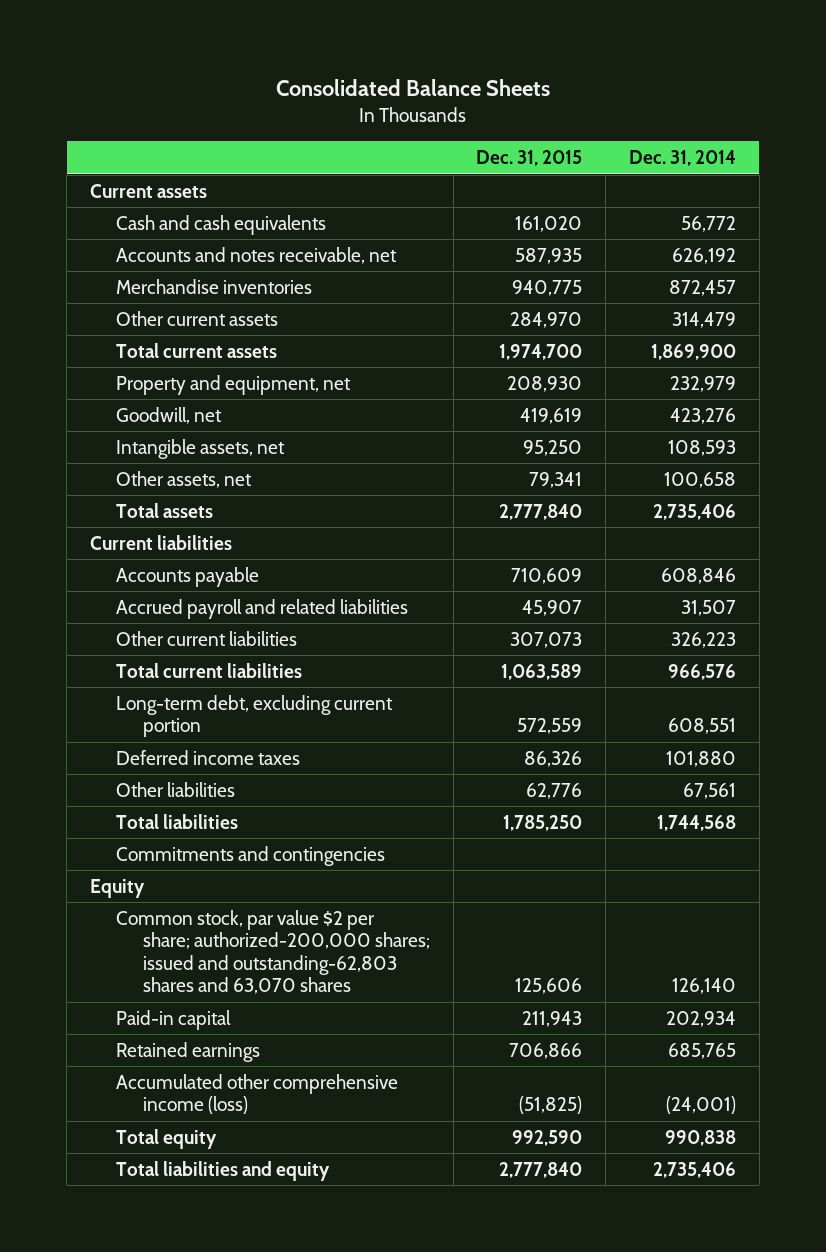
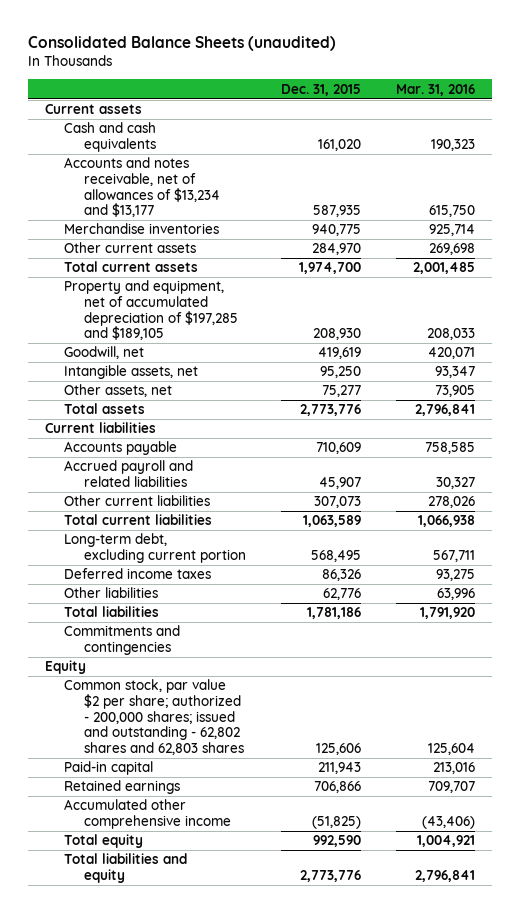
- Consolidated Balance Sheets
+ Consolidated Balance Sheets (unaudited)
- | Dec. 31, 2015 | Dec. 31, 2014
+ | Dec. 31, 2015 | Mar. 31, 2016
- Accounts and notes receivable, net | 587,935 | 626,192
+ Accounts and notes receivable, net of allowances of $13,234 and $13,177 | 587,935 | 615,750
- Property and equipment, net | 208,930 | 232,979
+ Property and equipment, net of accumulated depreciation of $197,285 and $189,105 | 208,930 | 208,033
- Other assets, net | 79,341 | 100,658
- Total assets | 2,777,840 | 2,735,406
+ Other assets, net | 75,277 | 73,905
+ Total assets | 2,773,776 | 2,796,841
- Long-term debt, excluding current portion | 572,559 | 608,551
+ Long-term debt, excluding current portion | 568,495 | 567,711
- Total liabilities | 1,785,250 | 1,744,568
+ Total liabilities | 1,781,186 | 1,791,920
- Common stock, par value $2 per share; authorized-200,000 shares; issued and outstanding-62,803 shares and 63,070 shares | 125,606 | 126,140
+ Common stock, par value $2 per share; authorized - 200,000 shares; issued and outstanding - 62,802 shares and 62,803 shares | 125,606 | 125,604
- Accumulated other comprehensive income (loss) | (51,825) | (24,001)
+ Accumulated other comprehensive income | (51,825) | (43,406)
- Total liabilities and equity | 2,777,840 | 2,735,406
+ Total liabilities and equity | 2,773,776 | 2,796,841

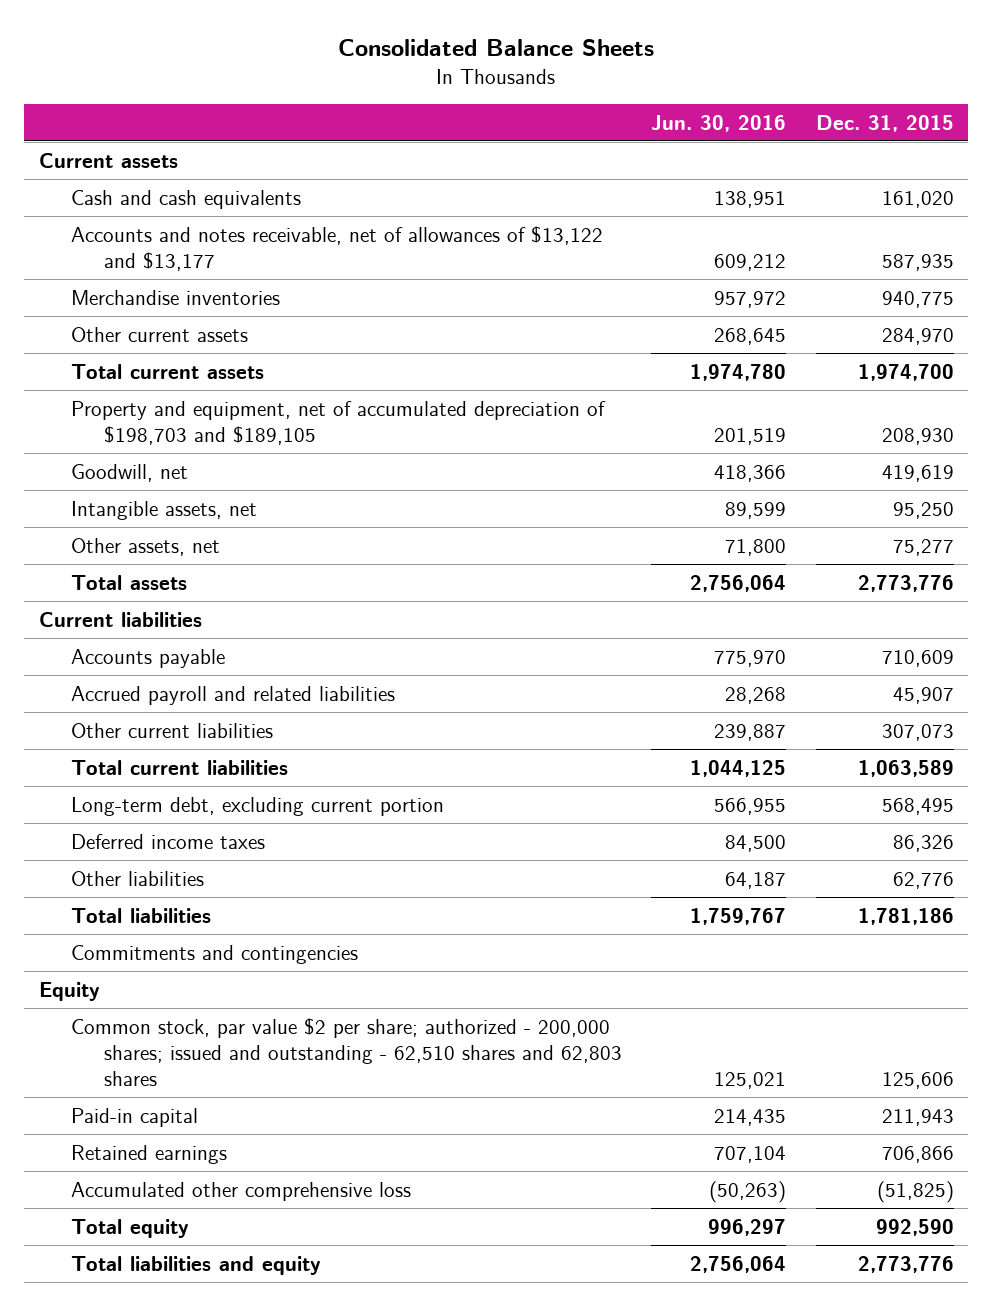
- Consolidated Balance Sheets (unaudited)
+ Consolidated Balance Sheets
- | Dec. 31, 2015 | Mar. 31, 2016
+ | Jun. 30, 2016 | Dec. 31, 2015
- Accounts and notes receivable, net of allowances of $13,234 and $13,177 | 587,935 | 615,750
+ Accounts and notes receivable, net of allowances of $13,122 and $13,177 | 609,212 | 587,935
- Property and equipment, net of accumulated depreciation of $197,285 and $189,105 | 208,930 | 208,033
+ Property and equipment, net of accumulated depreciation of $198,703 and $189,105 | 201,519 | 208,930
- Common stock, par value $2 per share; authorized - 200,000 shares; issued and outstanding - 62,802 shares and 62,803 shares | 125,606 | 125,604
+ Common stock, par value $2 per share; authorized - 200,000 shares; issued and outstanding - 62,510 shares and 62,803 shares | 125,021 | 125,606
- Accumulated other comprehensive income | (51,825) | (43,406)
+ Accumulated other comprehensive loss | (50,263) | (51,825)

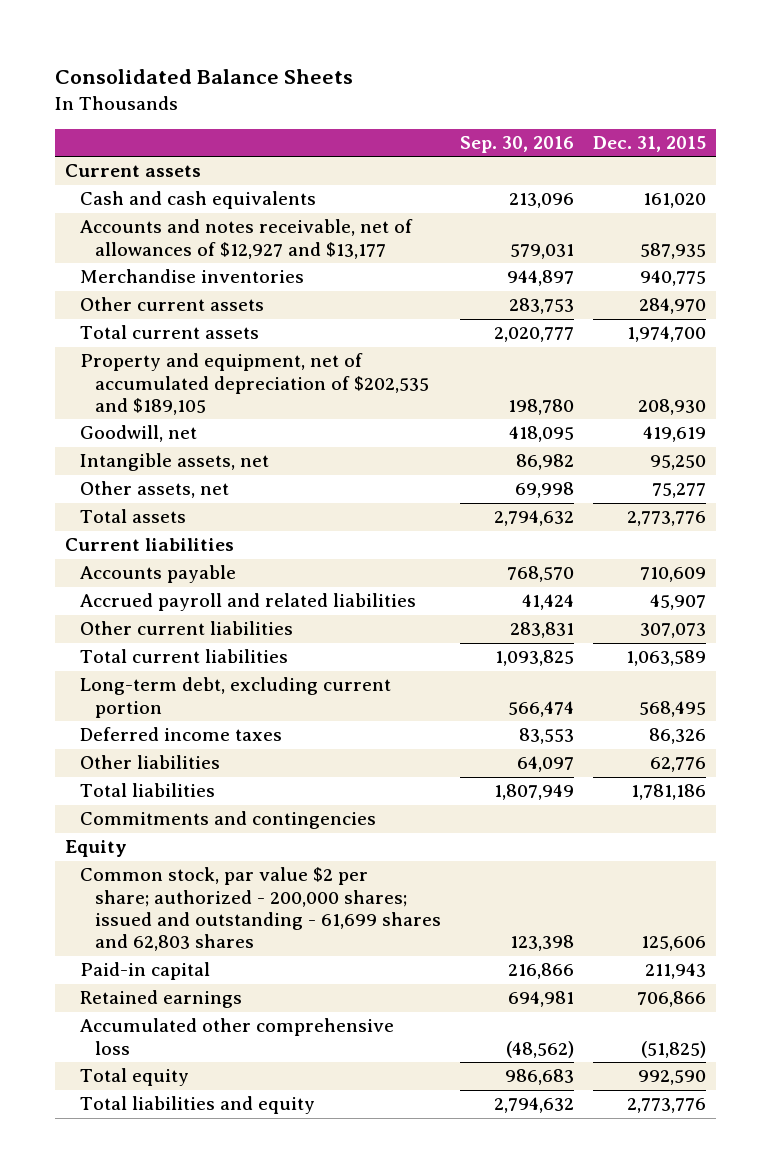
- | Jun. 30, 2016 | Dec. 31, 2015
+ | Sep. 30, 2016 | Dec. 31, 2015
- Accounts and notes receivable, net of allowances of $13,122 and $13,177 | 609,212 | 587,935
+ Accounts and notes receivable, net of allowances of $12,927 and $13,177 | 579,031 | 587,935
- Property and equipment, net of accumulated depreciation of $198,703 and $189,105 | 201,519 | 208,930
+ Property and equipment, net of accumulated depreciation of $202,535 and $189,105 | 198,780 | 208,930
- Common stock, par value $2 per share; authorized - 200,000 shares; issued and outstanding - 62,510 shares and 62,803 shares | 125,021 | 125,606
+ Common stock, par value $2 per share; authorized - 200,000 shares; issued and outstanding - 61,699 shares and 62,803 shares | 123,398 | 125,606

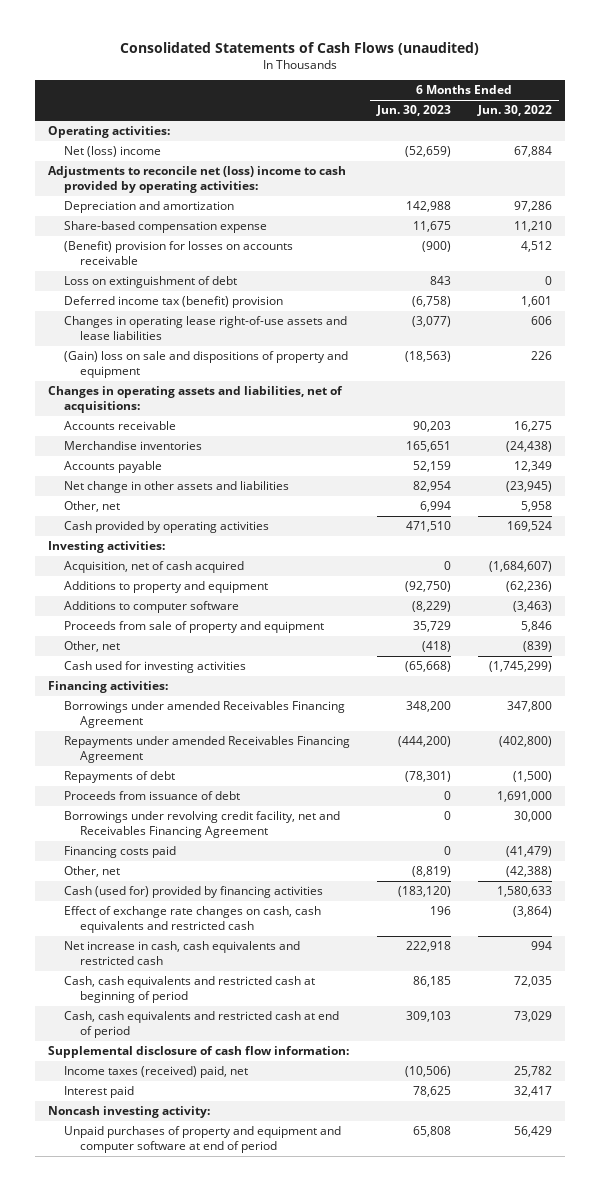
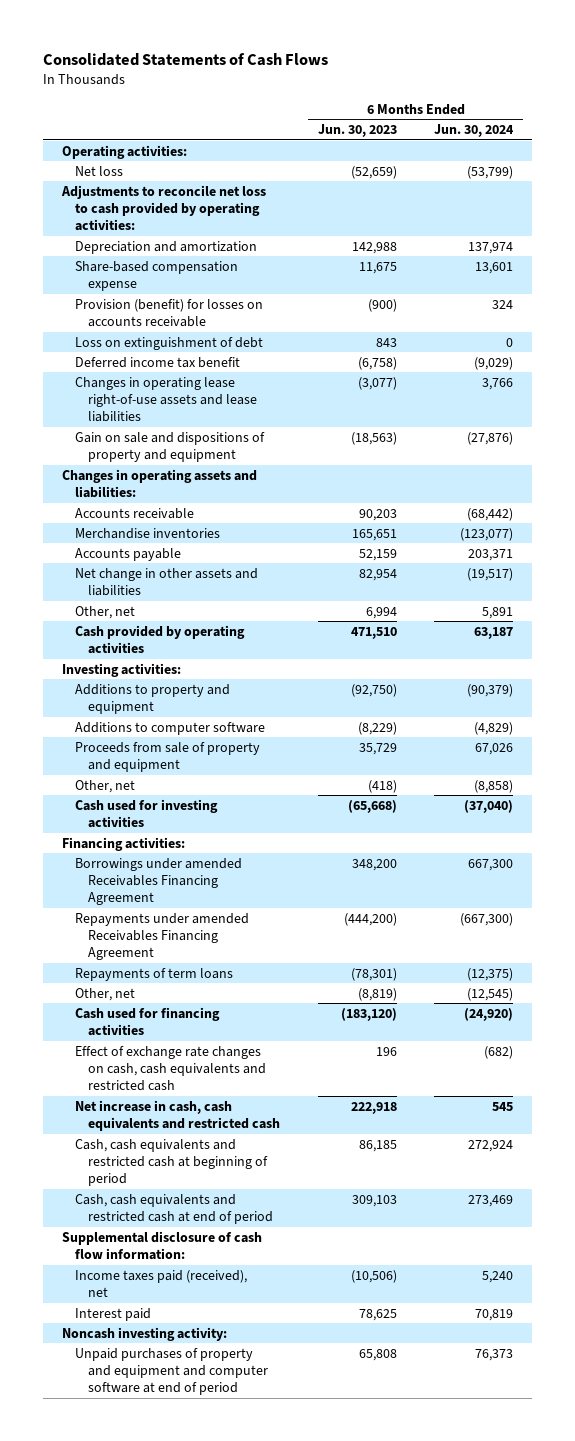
- Consolidated Statements of Cash Flows (unaudited)
+ Consolidated Statements of Cash Flows
- | 6 Months Ended Jun. 30, 2023 | 6 Months Ended Jun. 30, 2022
+ | 6 Months Ended Jun. 30, 2023 | 6 Months Ended Jun. 30, 2024
- Net (loss) income | (52,659) | 67,884
- Adjustments to reconcile net (loss) income to cash provided by operating activities:
+ Net loss | (52,659) | (53,799)
+ Adjustments to reconcile net loss to cash provided by operating activities:
- (Benefit) provision for losses on accounts receivable | (900) | 4,512
+ Provision (benefit) for losses on accounts receivable | (900) | 324
- Deferred income tax (benefit) provision | (6,758) | 1,601
+ Deferred income tax benefit | (6,758) | (9,029)
- (Gain) loss on sale and dispositions of property and equipment | (18,563) | 226
- Changes in operating assets and liabilities, net of acquisitions:
+ Gain on sale and dispositions of property and equipment | (18,563) | (27,876)
+ Changes in operating assets and liabilities:
- Acquisition, net of cash acquired | 0 | (1,684,607)
- Repayments of debt | (78,301) | (1,500)
- Proceeds from issuance of debt | 0 | 1,691,000
- Borrowings under revolving credit facility, net and Receivables Financing Agreement | 0 | 30,000
- Financing costs paid | 0 | (41,479)
+ Repayments of term loans | (78,301) | (12,375)
- Cash (used for) provided by financing activities | (183,120) | 1,580,633
+ Cash used for financing activities | (183,120) | (24,920)
- Income taxes (received) paid, net | (10,506) | 25,782
+ Income taxes paid (received), net | (10,506) | 5,240

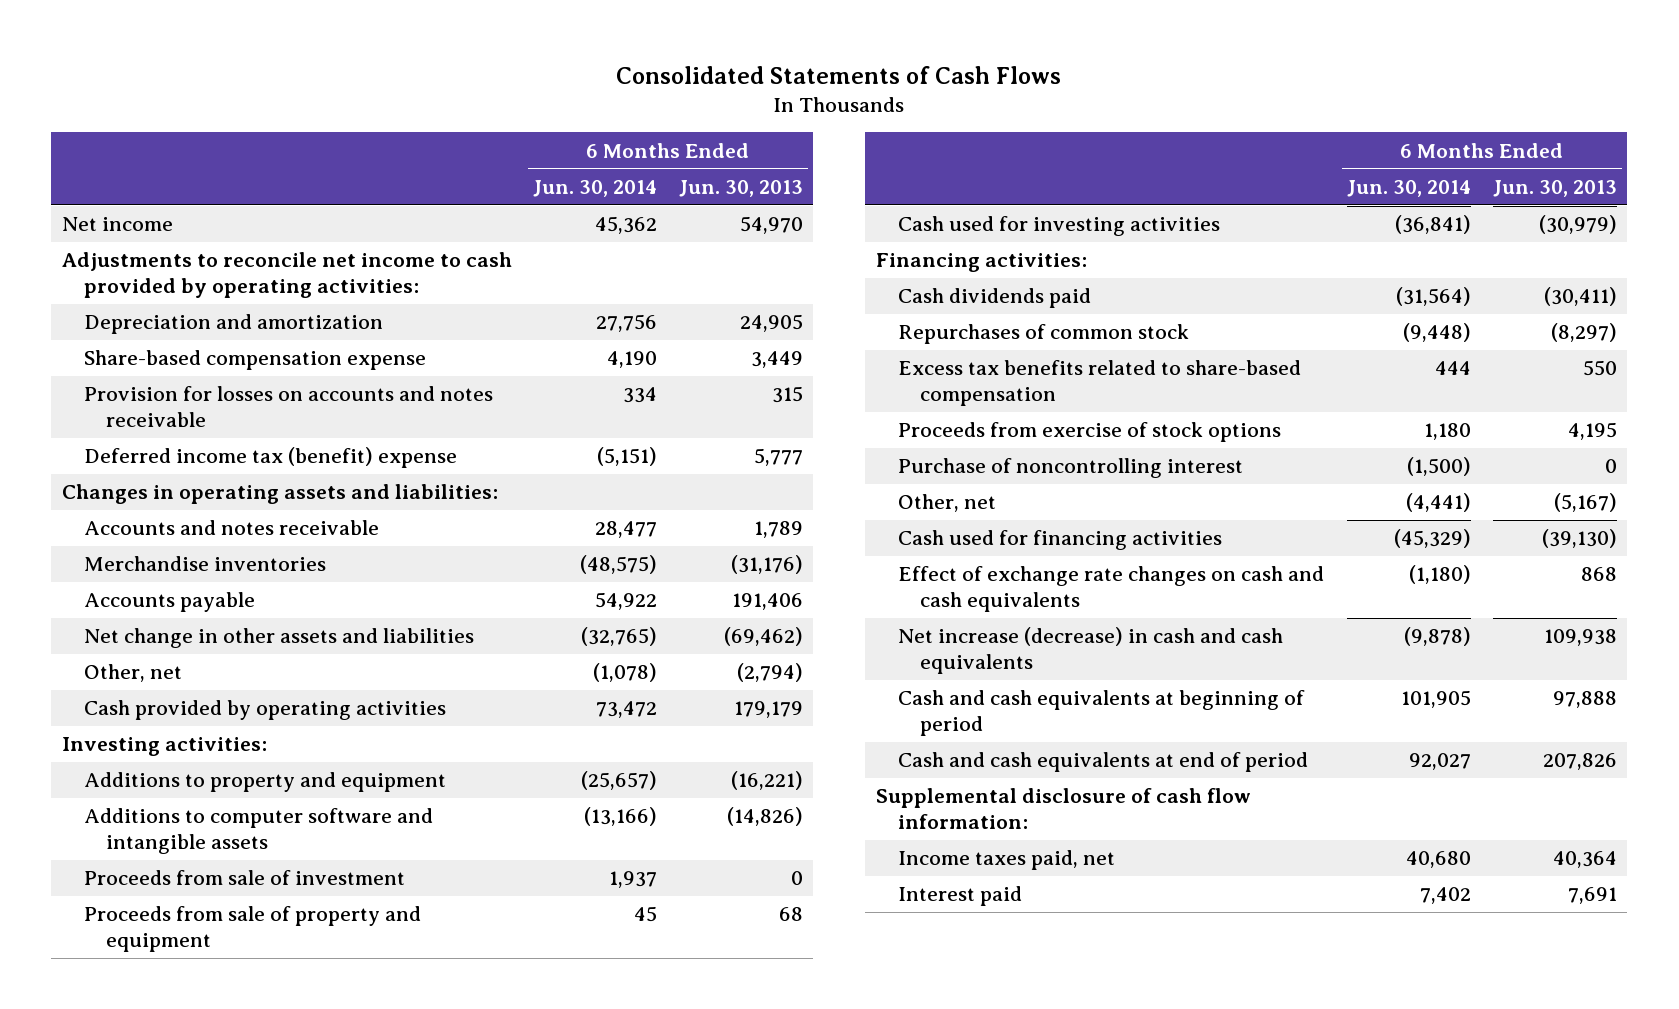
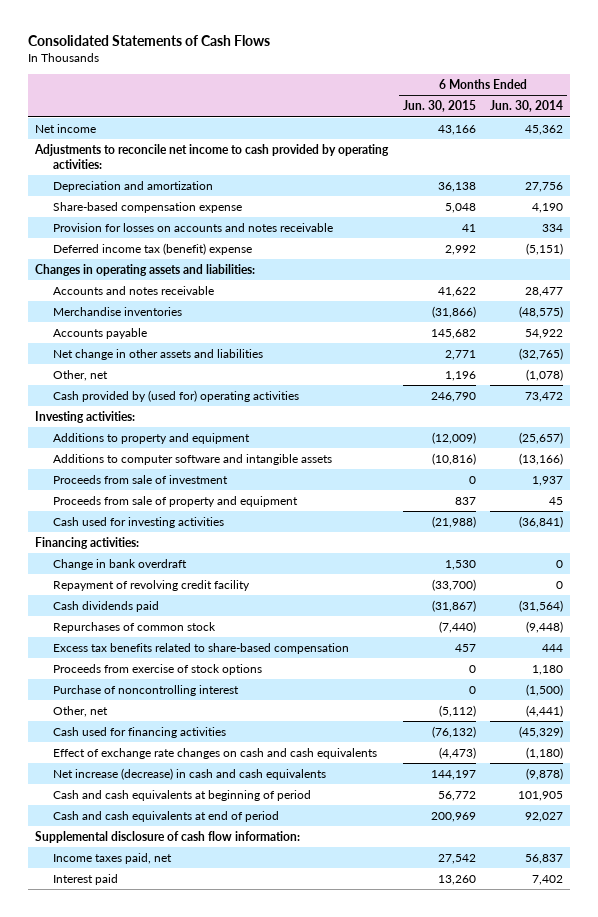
- | 6 Months Ended Jun. 30, 2014 | 6 Months Ended Jun. 30, 2013
+ | 6 Months Ended Jun. 30, 2015 | 6 Months Ended Jun. 30, 2014
- Cash provided by operating activities | 73,472 | 179,179
+ Cash provided by (used for) operating activities | 246,790 | 73,472
+ Change in bank overdraft | 1,530 | 0
+ Repayment of revolving credit facility | (33,700) | 0
- Income taxes paid, net | 40,680 | 40,364
+ Income taxes paid, net | 27,542 | 56,837

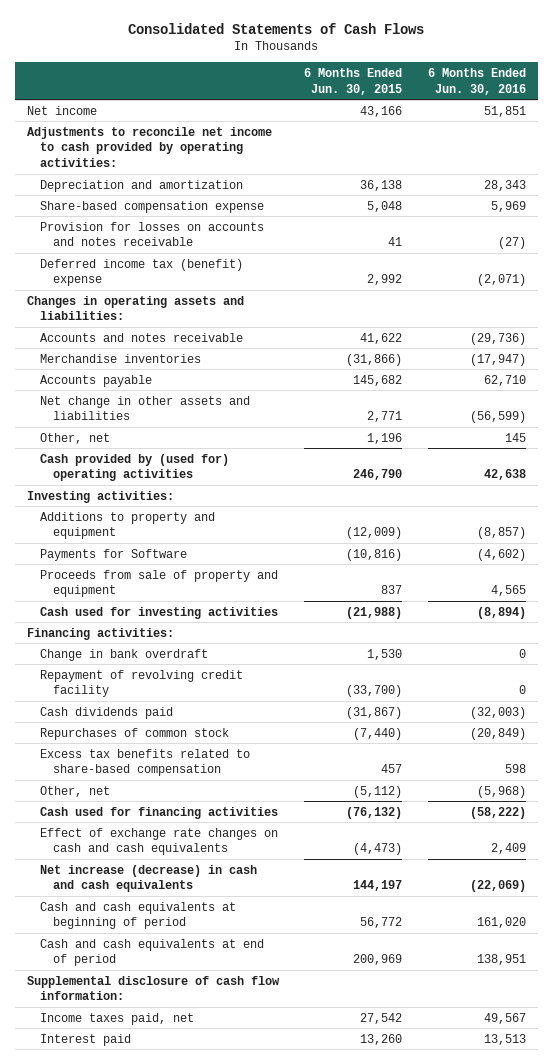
- | 6 Months Ended Jun. 30, 2015 | 6 Months Ended Jun. 30, 2014
+ | 6 Months Ended Jun. 30, 2015 | 6 Months Ended Jun. 30, 2016
- Additions to computer software and intangible assets | (10,816) | (13,166)
- Proceeds from sale of investment | 0 | 1,937
+ Payments for Software | (10,816) | (4,602)
- Proceeds from exercise of stock options | 0 | 1,180
- Purchase of noncontrolling interest | 0 | (1,500)

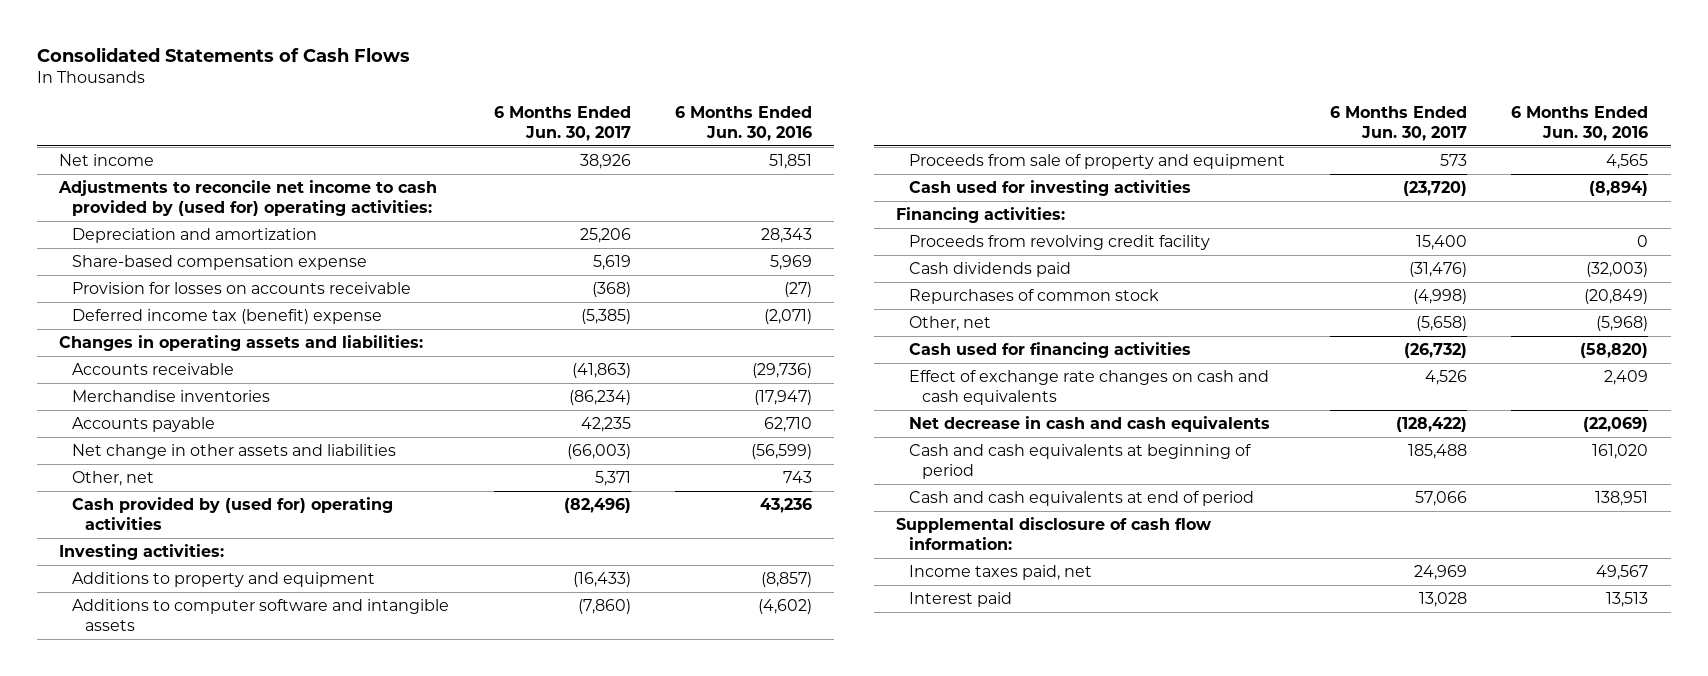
- | 6 Months Ended Jun. 30, 2015 | 6 Months Ended Jun. 30, 2016
+ | 6 Months Ended Jun. 30, 2017 | 6 Months Ended Jun. 30, 2016
- Adjustments to reconcile net income to cash provided by operating activities:
+ Adjustments to reconcile net income to cash provided by (used for) operating activities:
- Provision for losses on accounts and notes receivable | 41 | (27)
+ Provision for losses on accounts receivable | (368) | (27)
- Accounts and notes receivable | 41,622 | (29,736)
+ Accounts receivable | (41,863) | (29,736)
- Other, net | 1,196 | 145
- Cash provided by (used for) operating activities | 246,790 | 42,638
+ Other, net | 5,371 | 743
+ Cash provided by (used for) operating activities | (82,496) | 43,236
- Payments for Software | (10,816) | (4,602)
+ Additions to computer software and intangible assets | (7,860) | (4,602)
- Change in bank overdraft | 1,530 | 0
- Repayment of revolving credit facility | (33,700) | 0
+ Proceeds from revolving credit facility | 15,400 | 0
- Excess tax benefits related to share-based compensation | 457 | 598
- Cash used for financing activities | (76,132) | (58,222)
+ Cash used for financing activities | (26,732) | (58,820)
- Net increase (decrease) in cash and cash equivalents | 144,197 | (22,069)
+ Net decrease in cash and cash equivalents | (128,422) | (22,069)

